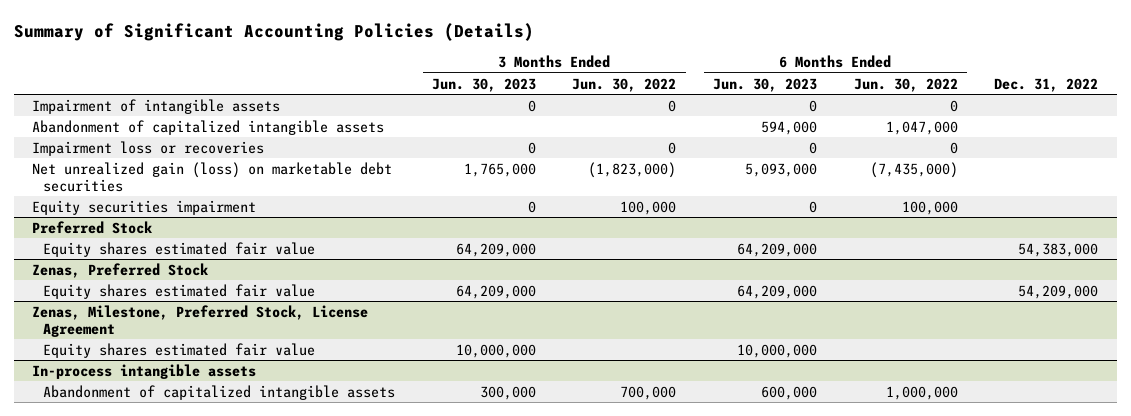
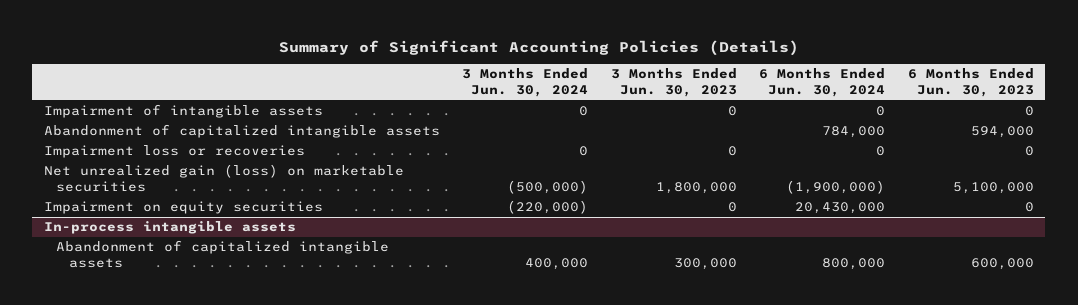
- | 3 Months Ended Jun. 30, 2023 | 3 Months Ended Jun. 30, 2022 | 6 Months Ended Jun. 30, 2023 | 6 Months Ended Jun. 30, 2022 | Dec. 31, 2022
+ | 3 Months Ended Jun. 30, 2024 | 3 Months Ended Jun. 30, 2023 | 6 Months Ended Jun. 30, 2024 | 6 Months Ended Jun. 30, 2023
- Net unrealized gain (loss) on marketable debt securities | 1,765,000 | (1,823,000) | 5,093,000 | (7,435,000) |
- Equity securities impairment | 0 | 100,000 | 0 | 100,000 |
- Preferred Stock
- Equity shares estimated fair value | 64,209,000 | | 64,209,000 | | 54,383,000
- Zenas, Preferred Stock
- Equity shares estimated fair value | 64,209,000 | | 64,209,000 | | 54,209,000
- Zenas, Milestone, Preferred Stock, License Agreement
- Equity shares estimated fair value | 10,000,000 | | 10,000,000 | |
+ Net unrealized gain (loss) on marketable securities | (500,000) | 1,800,000 | (1,900,000) | 5,100,000
+ Impairment on equity securities | (220,000) | 0 | 20,430,000 | 0

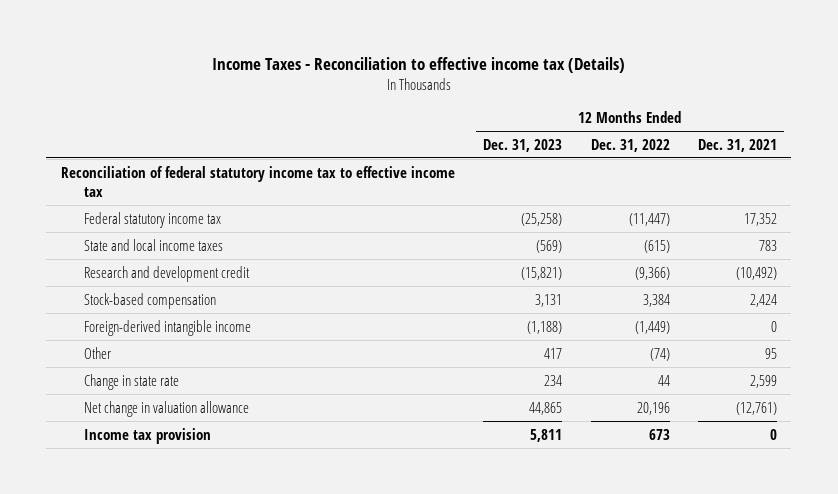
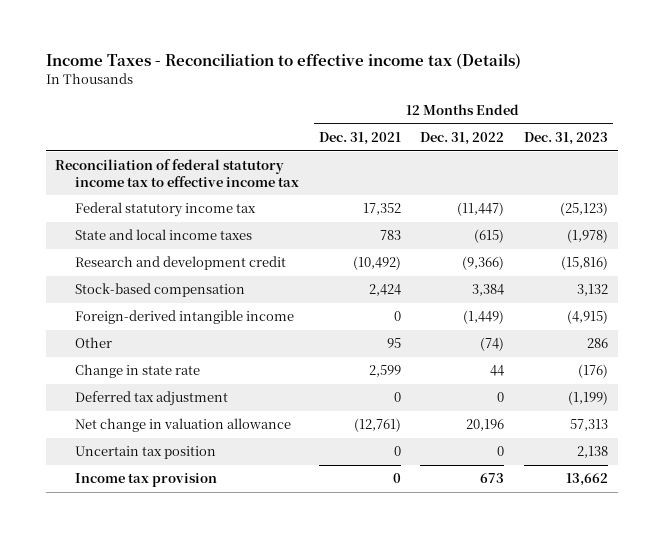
- | 12 Months Ended Dec. 31, 2023 | 12 Months Ended Dec. 31, 2022 | 12 Months Ended Dec. 31, 2021
+ | 12 Months Ended Dec. 31, 2021 | 12 Months Ended Dec. 31, 2022 | 12 Months Ended Dec. 31, 2023
- Federal statutory income tax | (25,258) | (11,447) | 17,352
- State and local income taxes | (569) | (615) | 783
- Research and development credit | (15,821) | (9,366) | (10,492)
- Stock-based compensation | 3,131 | 3,384 | 2,424
- Foreign-derived intangible income | (1,188) | (1,449) | 0
- Other | 417 | (74) | 95
- Change in state rate | 234 | 44 | 2,599
- Net change in valuation allowance | 44,865 | 20,196 | (12,761)
- Income tax provision | 5,811 | 673 | 0
+ Federal statutory income tax | 17,352 | (11,447) | (25,123)
+ State and local income taxes | 783 | (615) | (1,978)
+ Research and development credit | (10,492) | (9,366) | (15,816)
+ Stock-based compensation | 2,424 | 3,384 | 3,132
+ Foreign-derived intangible income | 0 | (1,449) | (4,915)
+ Other | 95 | (74) | 286
+ Change in state rate | 2,599 | 44 | (176)
+ Deferred tax adjustment | 0 | 0 | (1,199)
+ Net change in valuation allowance | (12,761) | 20,196 | 57,313
+ Uncertain tax position | 0 | 0 | 2,138
+ Income tax provision | 0 | 673 | 13,662

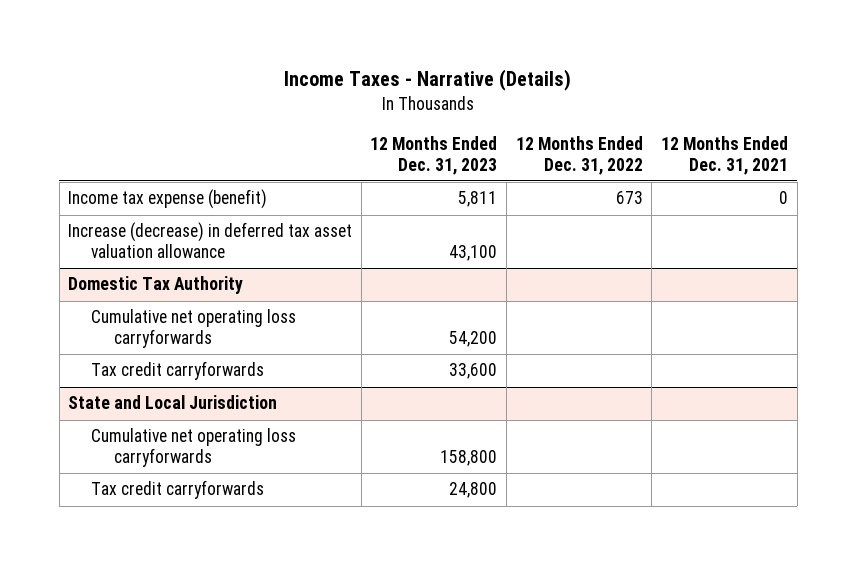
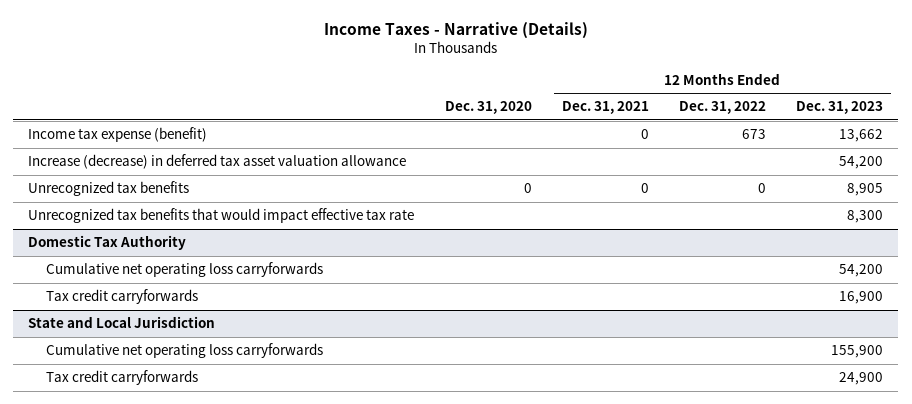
- | 12 Months Ended Dec. 31, 2023 | 12 Months Ended Dec. 31, 2022 | 12 Months Ended Dec. 31, 2021
+ | Dec. 31, 2020 | 12 Months Ended Dec. 31, 2021 | 12 Months Ended Dec. 31, 2022 | 12 Months Ended Dec. 31, 2023
- Income tax expense (benefit) | 5,811 | 673 | 0
- Increase (decrease) in deferred tax asset valuation allowance | 43,100 | |
+ Income tax expense (benefit) | | 0 | 673 | 13,662
+ Increase (decrease) in deferred tax asset valuation allowance | | | | 54,200
+ Unrecognized tax benefits | 0 | 0 | 0 | 8,905
+ Unrecognized tax benefits that would impact effective tax rate | | | | 8,300
@ Domestic Tax Authority
- Tax credit carryforwards | 33,600 | |
+ Tax credit carryforwards | | | | 16,900
@ State and Local Jurisdiction
- Cumulative net operating loss carryforwards | 158,800 | |
- Tax credit carryforwards | 24,800 | |
+ Cumulative net operating loss carryforwards | | | | 155,900
+ Tax credit carryforwards | | | | 24,900

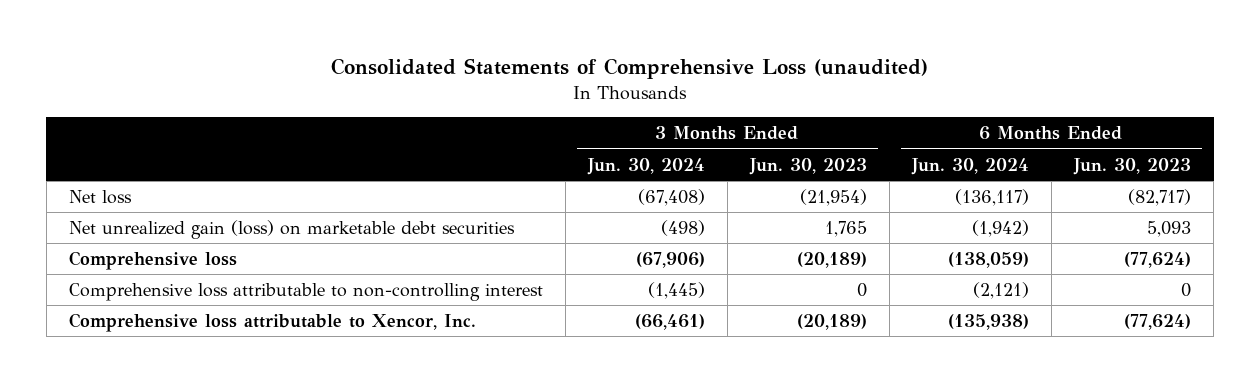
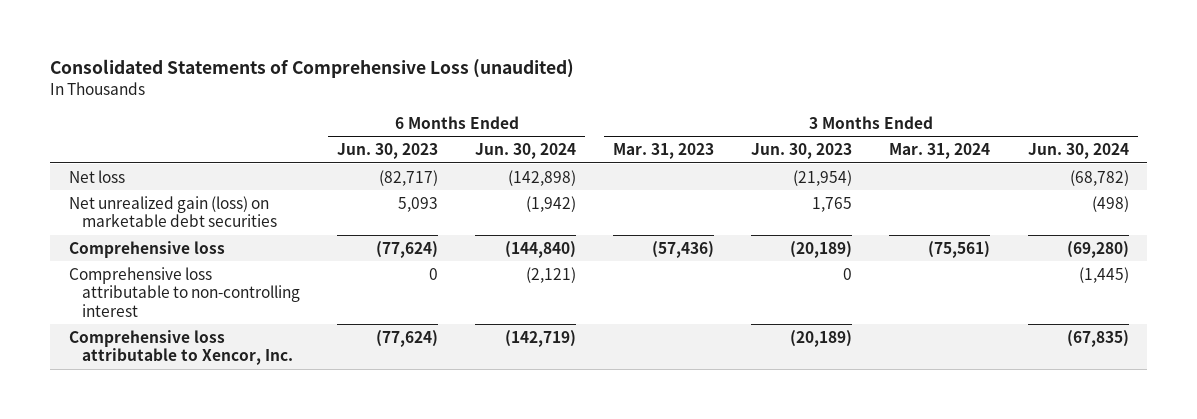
- | 3 Months Ended Jun. 30, 2024 | 3 Months Ended Jun. 30, 2023 | 6 Months Ended Jun. 30, 2024 | 6 Months Ended Jun. 30, 2023
+ | 6 Months Ended Jun. 30, 2023 | 6 Months Ended Jun. 30, 2024 | 3 Months Ended Mar. 31, 2023 | 3 Months Ended Jun. 30, 2023 | 3 Months Ended Mar. 31, 2024 | 3 Months Ended Jun. 30, 2024
- Net loss | (67,408) | (21,954) | (136,117) | (82,717)
+ Net loss | (82,717) | (142,898) | | (21,954) | | (68,782)
- Comprehensive loss | (67,906) | (20,189) | (138,059) | (77,624)
+ Comprehensive loss | (77,624) | (144,840) | (57,436) | (20,189) | (75,561) | (69,280)
- Comprehensive loss attributable to Xencor, Inc. | (66,461) | (20,189) | (135,938) | (77,624)
+ Comprehensive loss attributable to Xencor, Inc. | (77,624) | (142,719) | | (20,189) | | (67,835)

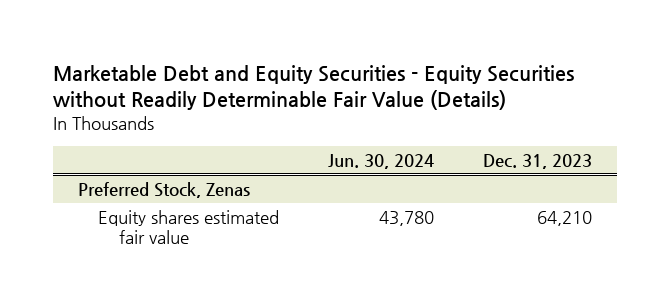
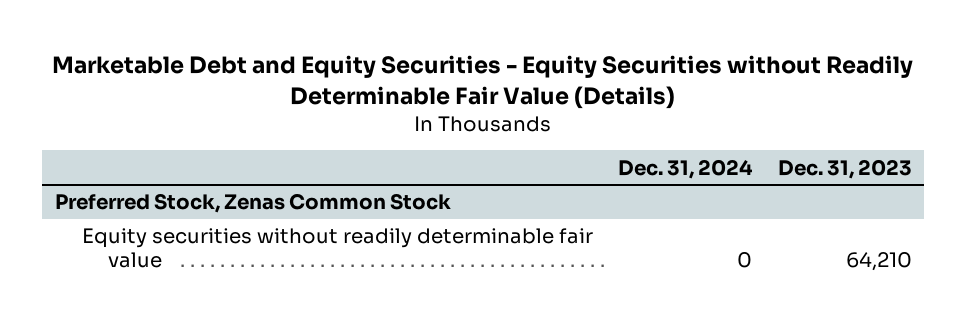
- | Jun. 30, 2024 | Dec. 31, 2023
+ | Dec. 31, 2024 | Dec. 31, 2023
- Preferred Stock, Zenas
- Equity shares estimated fair value | 43,780 | 64,210
+ Preferred Stock, Zenas Common Stock
+ Equity securities without readily determinable fair value | 0 | 64,210

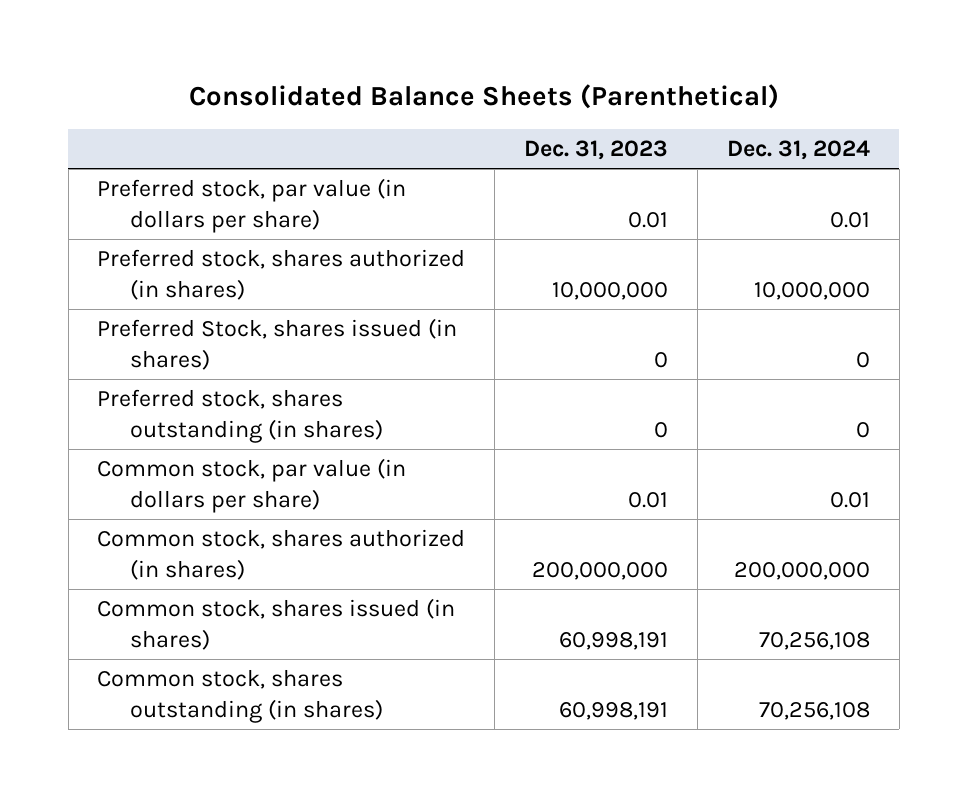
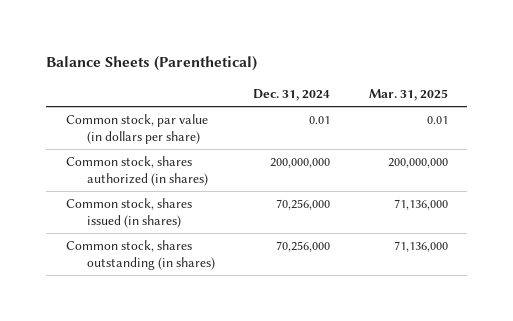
- Consolidated Balance Sheets (Parenthetical)
+ Balance Sheets (Parenthetical)
- | Dec. 31, 2023 | Dec. 31, 2024
+ | Dec. 31, 2024 | Mar. 31, 2025
- Preferred stock, par value (in dollars per share) | 0.01 | 0.01
- Preferred stock, shares authorized (in shares) | 10,000,000 | 10,000,000
- Preferred Stock, shares issued (in shares) | 0 | 0
- Preferred stock, shares outstanding (in shares) | 0 | 0
- Common stock, shares issued (in shares) | 60,998,191 | 70,256,108
- Common stock, shares outstanding (in shares) | 60,998,191 | 70,256,108
+ Common stock, shares issued (in shares) | 70,256,000 | 71,136,000
+ Common stock, shares outstanding (in shares) | 70,256,000 | 71,136,000

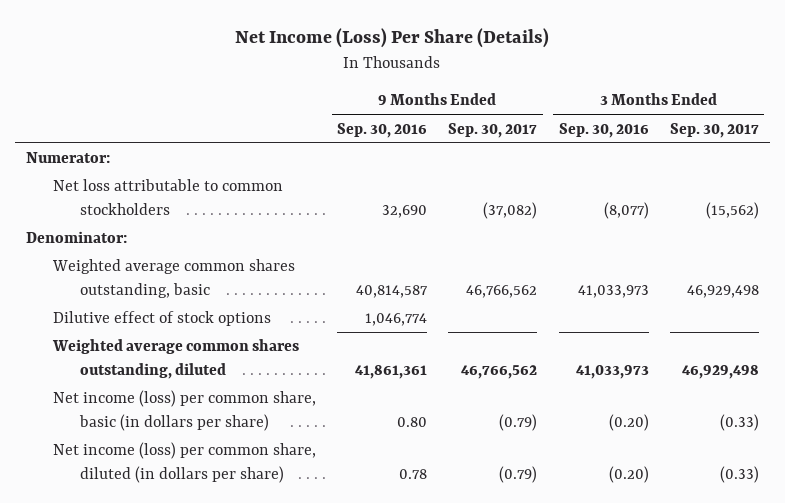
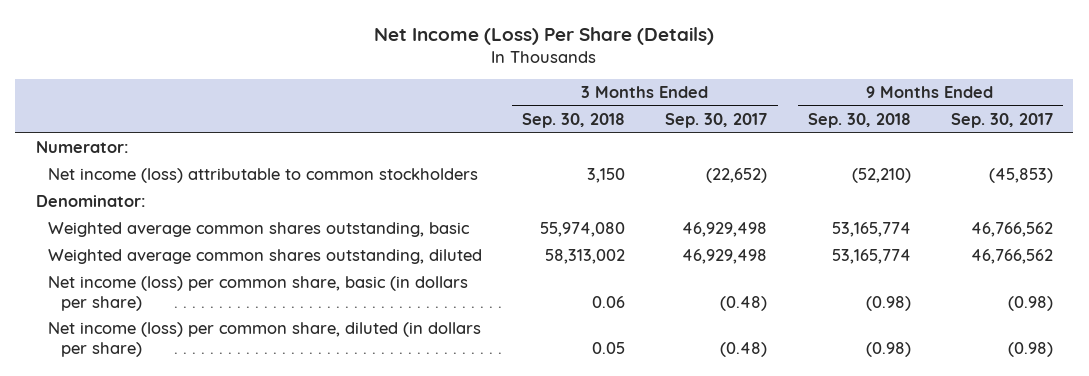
- | 9 Months Ended Sep. 30, 2016 | 9 Months Ended Sep. 30, 2017 | 3 Months Ended Sep. 30, 2016 | 3 Months Ended Sep. 30, 2017
+ | 3 Months Ended Sep. 30, 2018 | 3 Months Ended Sep. 30, 2017 | 9 Months Ended Sep. 30, 2018 | 9 Months Ended Sep. 30, 2017
- Net loss attributable to common stockholders | 32,690 | (37,082) | (8,077) | (15,562)
+ Net income (loss) attributable to common stockholders | 3,150 | (22,652) | (52,210) | (45,853)
- Dilutive effect of stock options | 1,046,774 | | |
- Net income (loss) per common share, basic (in dollars per share) | 0.80 | (0.79) | (0.20) | (0.33)
- Net income (loss) per common share, diluted (in dollars per share) | 0.78 | (0.79) | (0.20) | (0.33)
+ Net income (loss) per common share, basic (in dollars per share) | 0.06 | (0.48) | (0.98) | (0.98)
+ Net income (loss) per common share, diluted (in dollars per share) | 0.05 | (0.48) | (0.98) | (0.98)

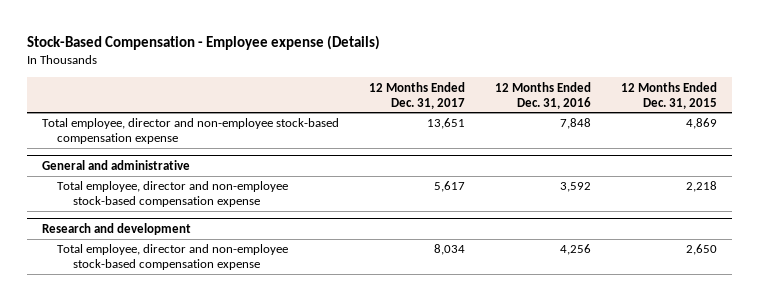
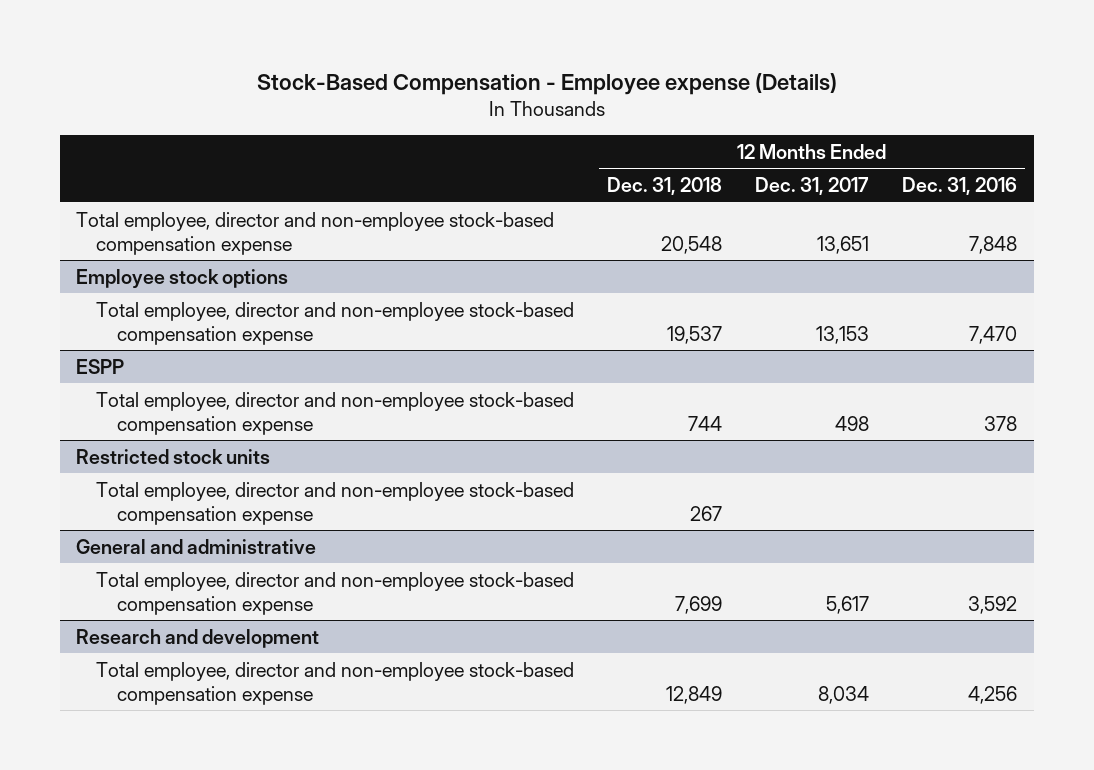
- | 12 Months Ended Dec. 31, 2017 | 12 Months Ended Dec. 31, 2016 | 12 Months Ended Dec. 31, 2015
+ | 12 Months Ended Dec. 31, 2018 | 12 Months Ended Dec. 31, 2017 | 12 Months Ended Dec. 31, 2016
+ Employee stock options
+ Total employee, director and non-employee stock-based compensation expense | 19,537 | 13,153 | 7,470
+ ESPP
+ Total employee, director and non-employee stock-based compensation expense | 744 | 498 | 378
+ Restricted stock units
+ Total employee, director and non-employee stock-based compensation expense | 267 | |

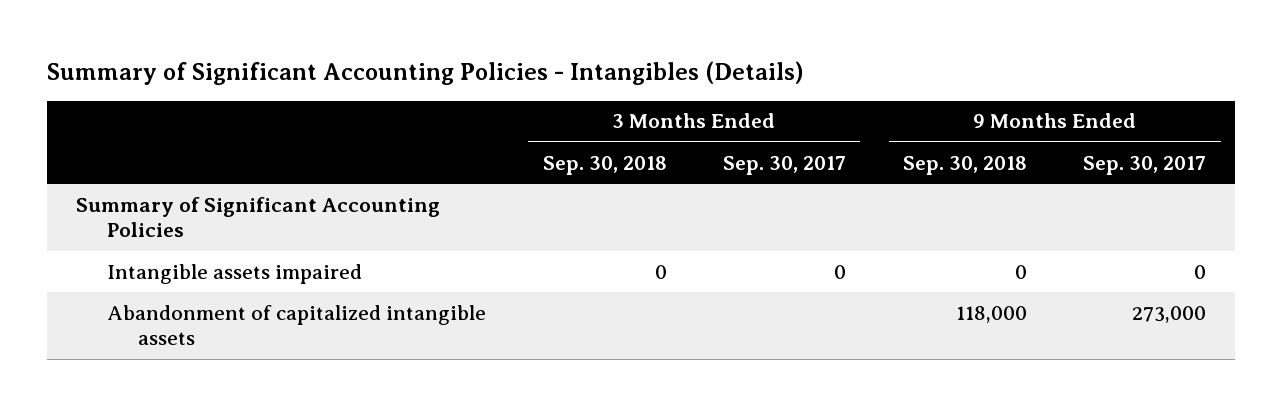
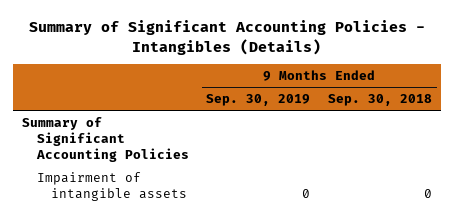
- | 3 Months Ended Sep. 30, 2018 | 3 Months Ended Sep. 30, 2017 | 9 Months Ended Sep. 30, 2018 | 9 Months Ended Sep. 30, 2017
+ | 9 Months Ended Sep. 30, 2019 | 9 Months Ended Sep. 30, 2018
- Intangible assets impaired | 0 | 0 | 0 | 0
- Abandonment of capitalized intangible assets | | | 118,000 | 273,000
+ Impairment of intangible assets | 0 | 0

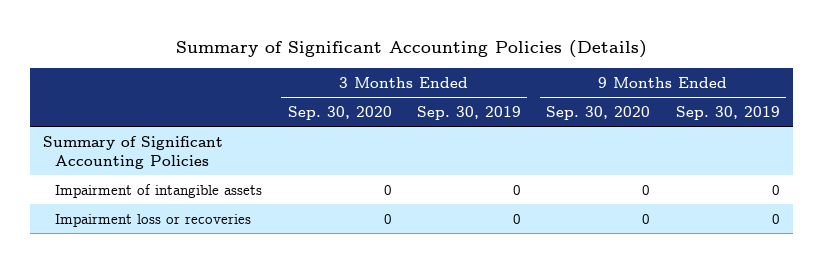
- Summary of Significant Accounting Policies - Intangibles (Details)
+ Summary of Significant Accounting Policies (Details)
- | 9 Months Ended Sep. 30, 2019 | 9 Months Ended Sep. 30, 2018
+ | 3 Months Ended Sep. 30, 2020 | 3 Months Ended Sep. 30, 2019 | 9 Months Ended Sep. 30, 2020 | 9 Months Ended Sep. 30, 2019
+ Impairment loss or recoveries | 0 | 0 | 0 | 0

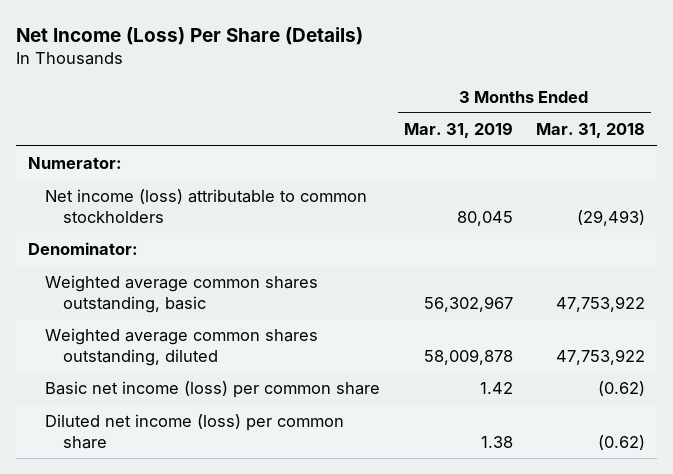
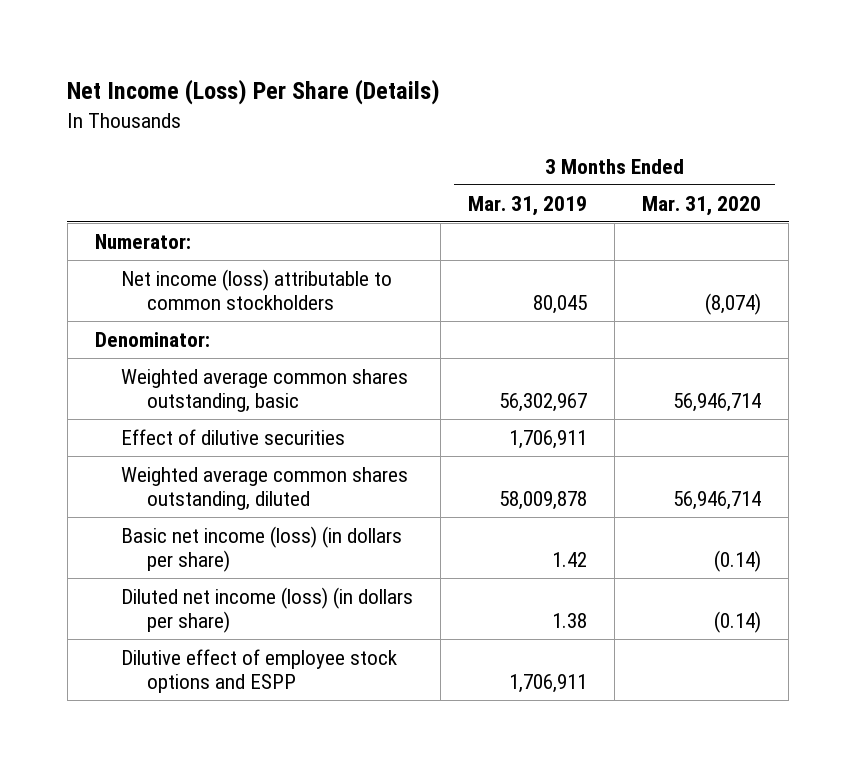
- | 3 Months Ended Mar. 31, 2019 | 3 Months Ended Mar. 31, 2018
+ | 3 Months Ended Mar. 31, 2019 | 3 Months Ended Mar. 31, 2020
+ Effect of dilutive securities | 1,706,911 |
- Basic net income (loss) per common share | 1.42 | (0.62)
- Diluted net income (loss) per common share | 1.38 | (0.62)
+ Basic net income (loss) (in dollars per share) | 1.42 | (0.14)
+ Diluted net income (loss) (in dollars per share) | 1.38 | (0.14)
+ Dilutive effect of employee stock options and ESPP | 1,706,911 |

